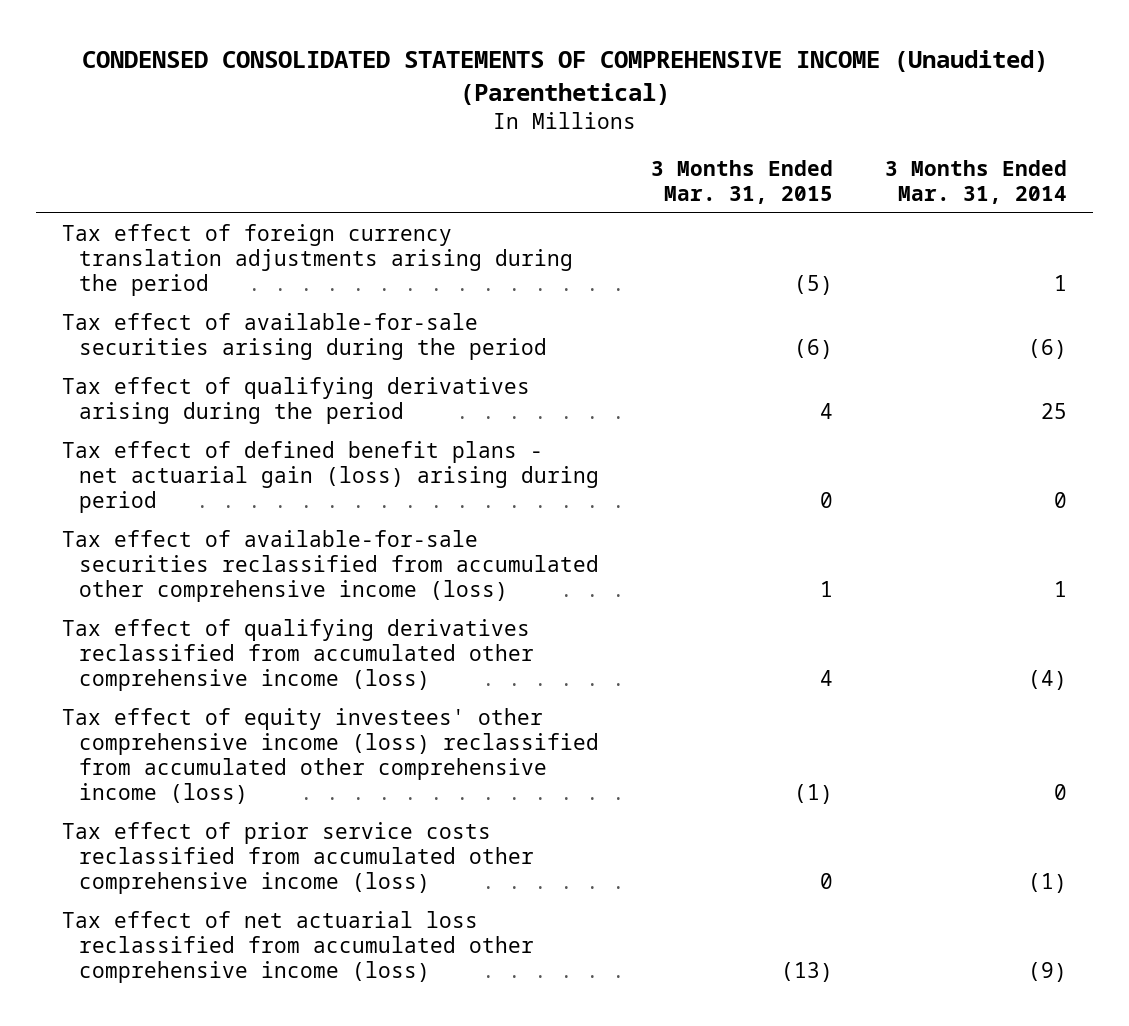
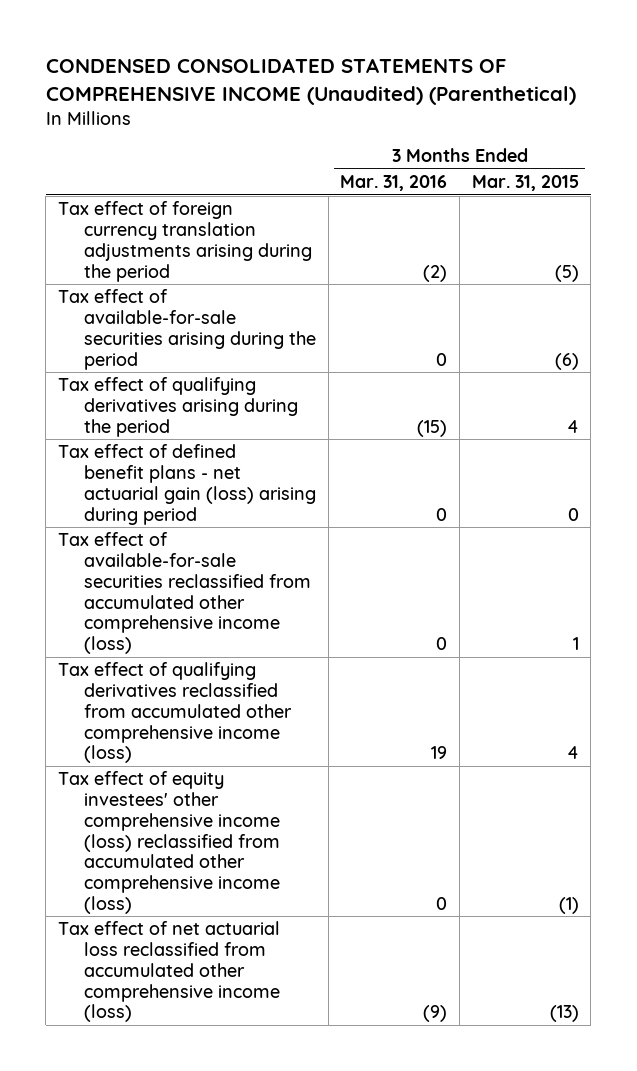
- | 3 Months Ended Mar. 31, 2015 | 3 Months Ended Mar. 31, 2014
+ | 3 Months Ended Mar. 31, 2016 | 3 Months Ended Mar. 31, 2015
- Tax effect of prior service costs reclassified from accumulated other comprehensive income (loss) | 0 | (1)

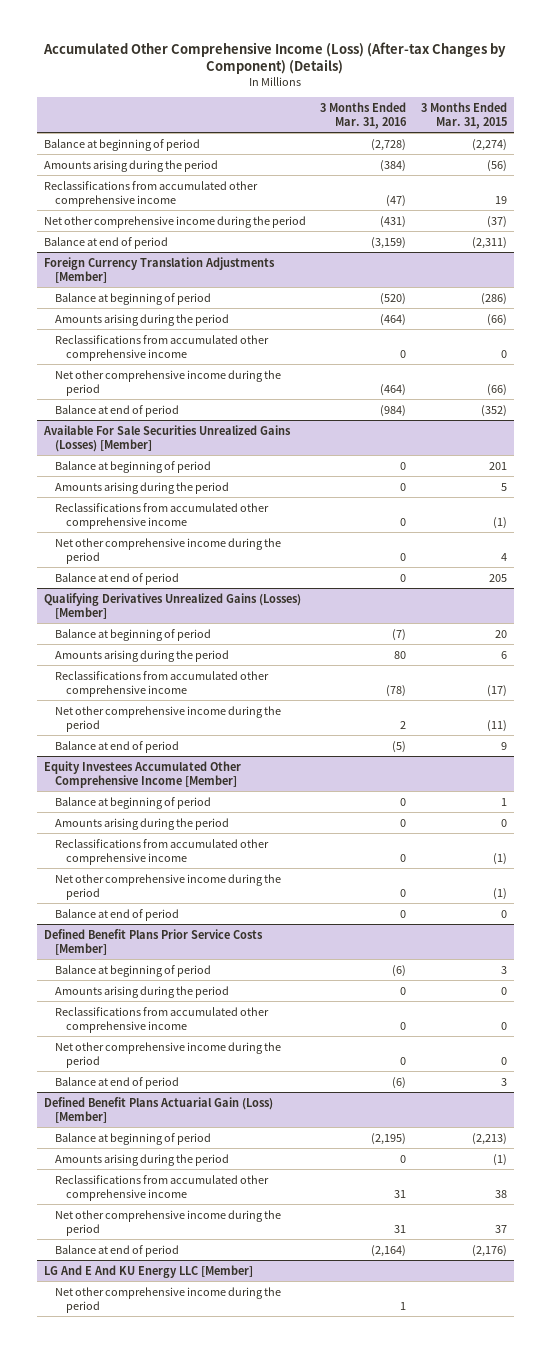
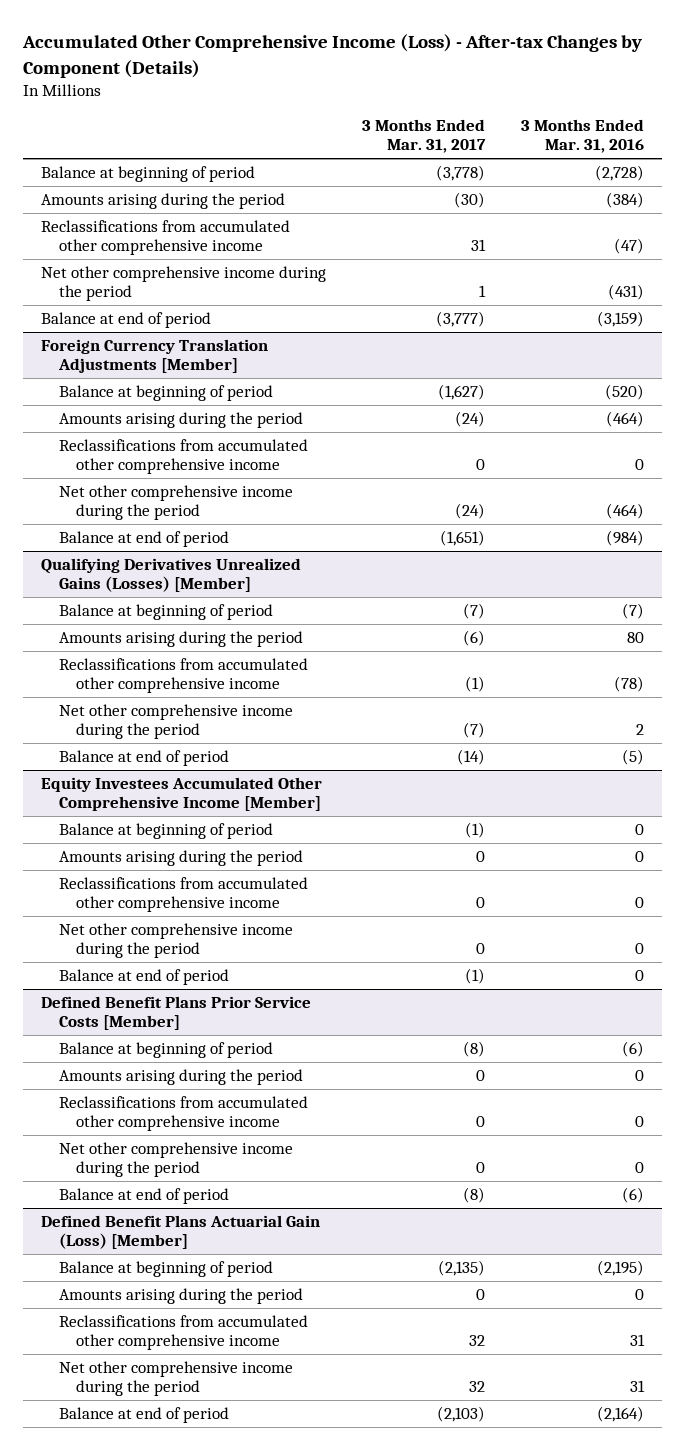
- Accumulated Other Comprehensive Income (Loss) (After-tax Changes by Component) (Details)
+ Accumulated Other Comprehensive Income (Loss) - After-tax Changes by Component (Details)
- | 3 Months Ended Mar. 31, 2016 | 3 Months Ended Mar. 31, 2015
+ | 3 Months Ended Mar. 31, 2017 | 3 Months Ended Mar. 31, 2016
- Available For Sale Securities Unrealized Gains (Losses) [Member]
- Balance at beginning of period | 0 | 201
- Amounts arising during the period | 0 | 5
- Reclassifications from accumulated other comprehensive income | 0 | (1)
- Net other comprehensive income during the period | 0 | 4
- Balance at end of period | 0 | 205
- LG And E And KU Energy LLC [Member]
- Net other comprehensive income during the period | 1 |

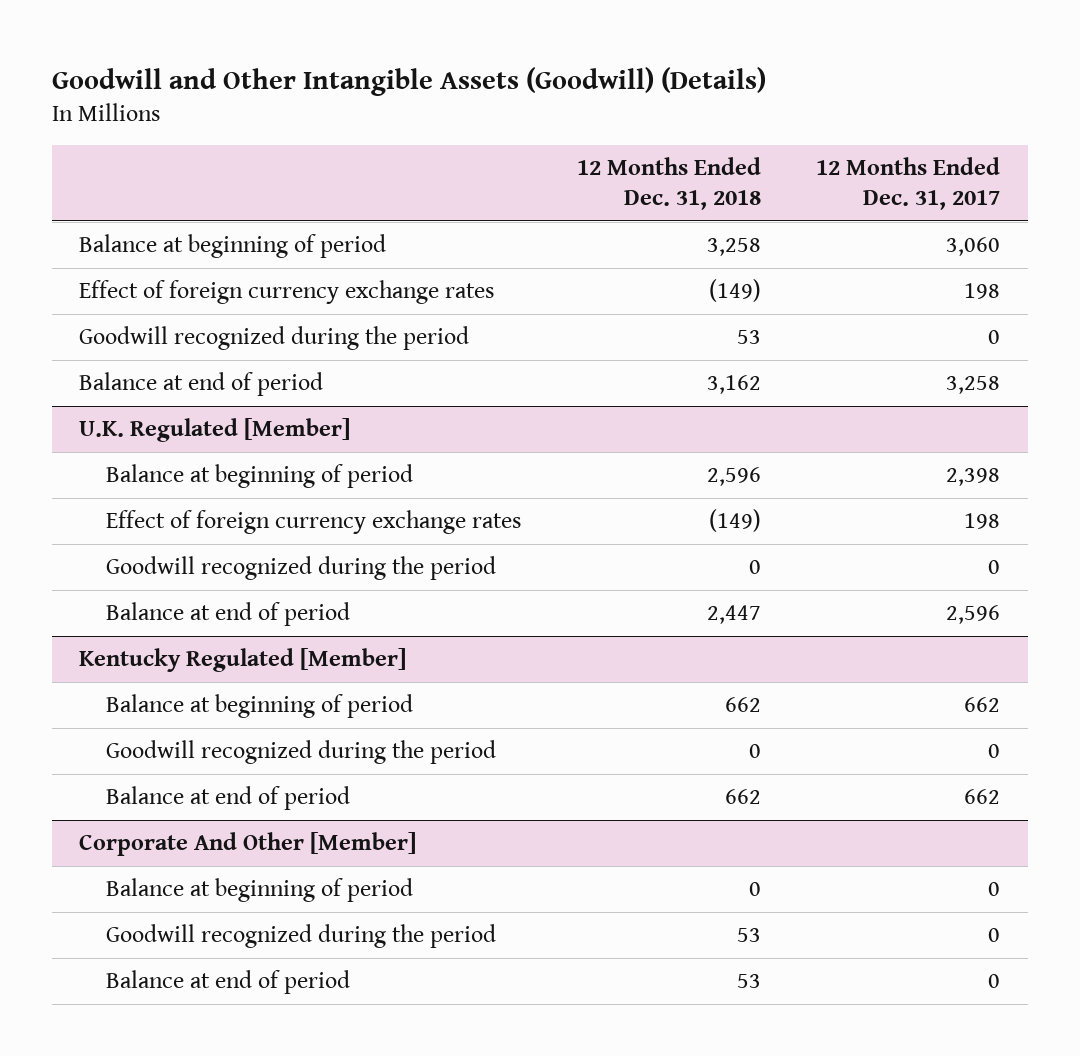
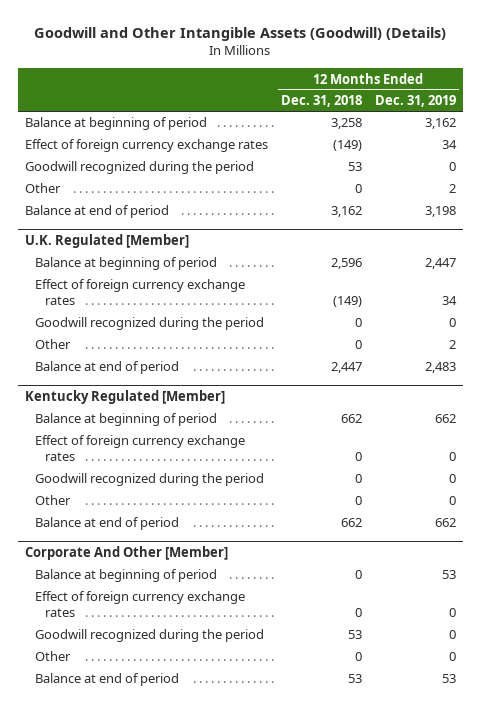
- | 12 Months Ended Dec. 31, 2018 | 12 Months Ended Dec. 31, 2017
+ | 12 Months Ended Dec. 31, 2018 | 12 Months Ended Dec. 31, 2019
+ Other | 0 | 2
@ U.K. Regulated [Member]
+ Other | 0 | 2
@ Kentucky Regulated [Member]
+ Effect of foreign currency exchange rates | 0 | 0
+ Other | 0 | 0
@ Corporate And Other [Member]
+ Effect of foreign currency exchange rates | 0 | 0
+ Other | 0 | 0

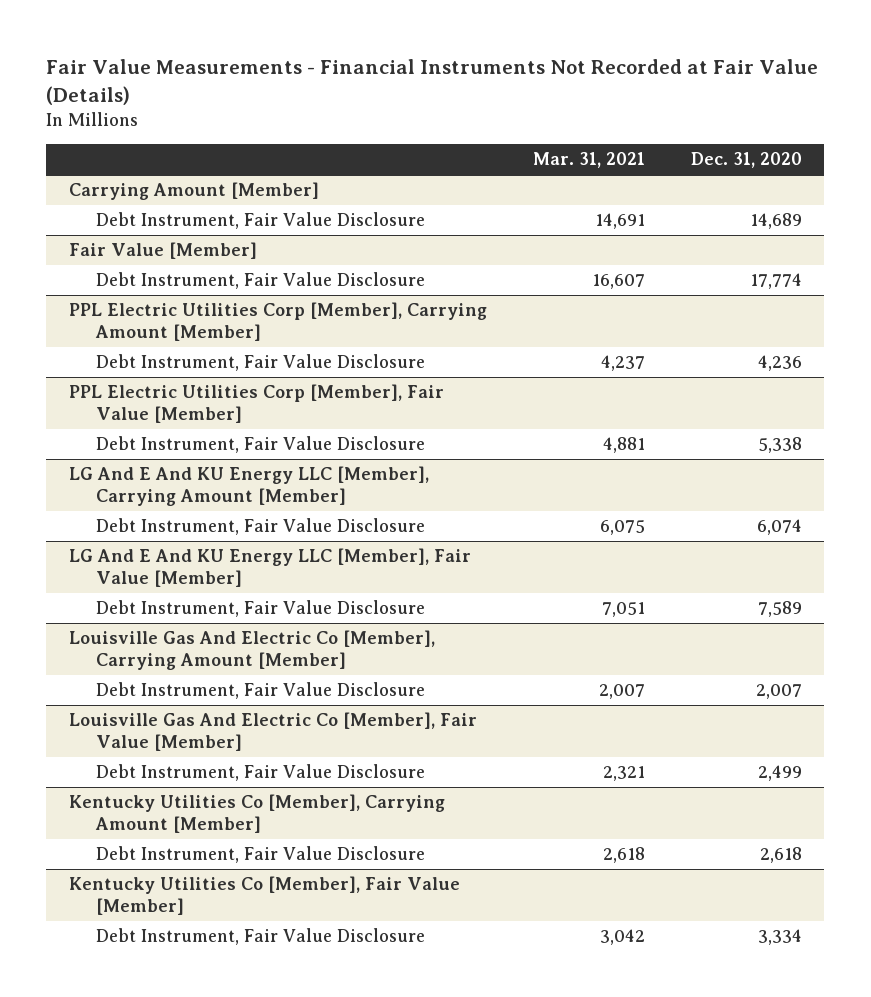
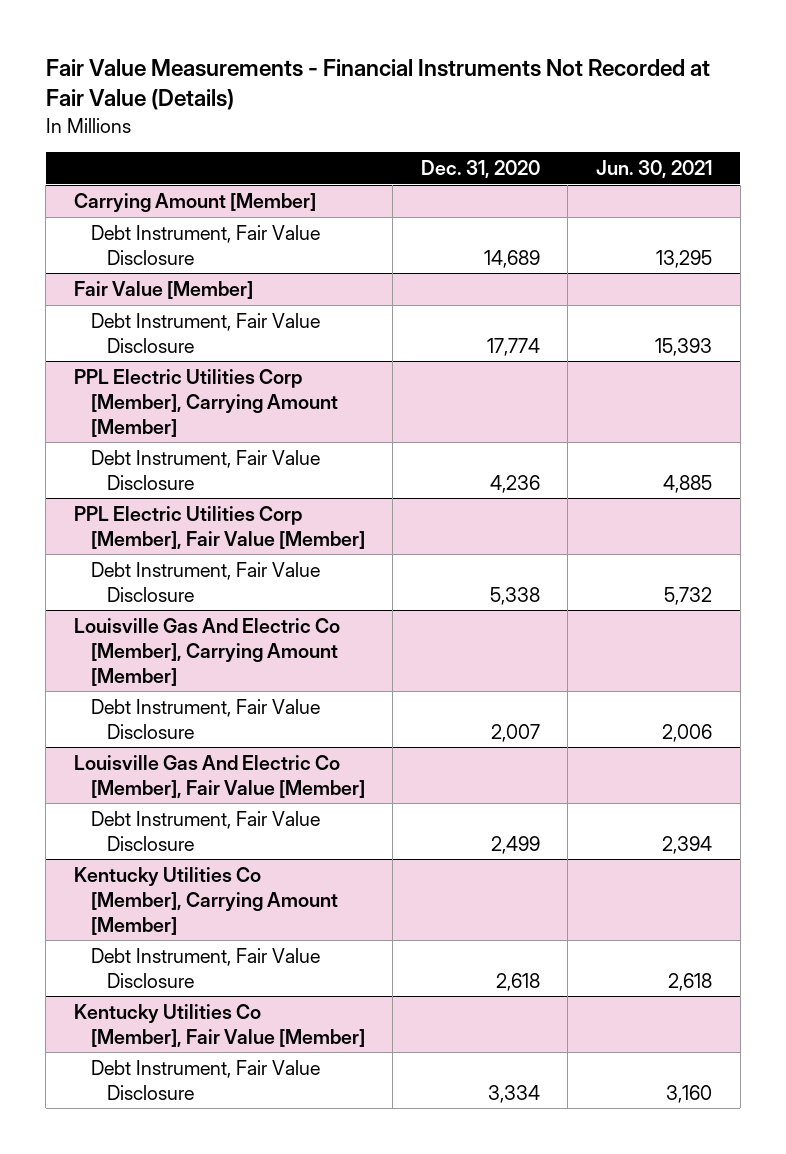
- | Mar. 31, 2021 | Dec. 31, 2020
+ | Dec. 31, 2020 | Jun. 30, 2021
- LG And E And KU Energy LLC [Member], Carrying Amount [Member]
- Debt Instrument, Fair Value Disclosure | 6,075 | 6,074
- LG And E And KU Energy LLC [Member], Fair Value [Member]
- Debt Instrument, Fair Value Disclosure | 7,051 | 7,589

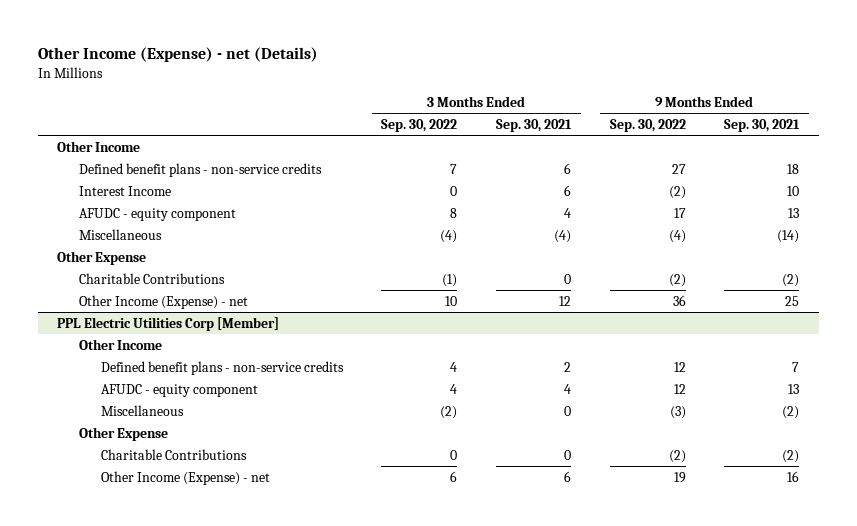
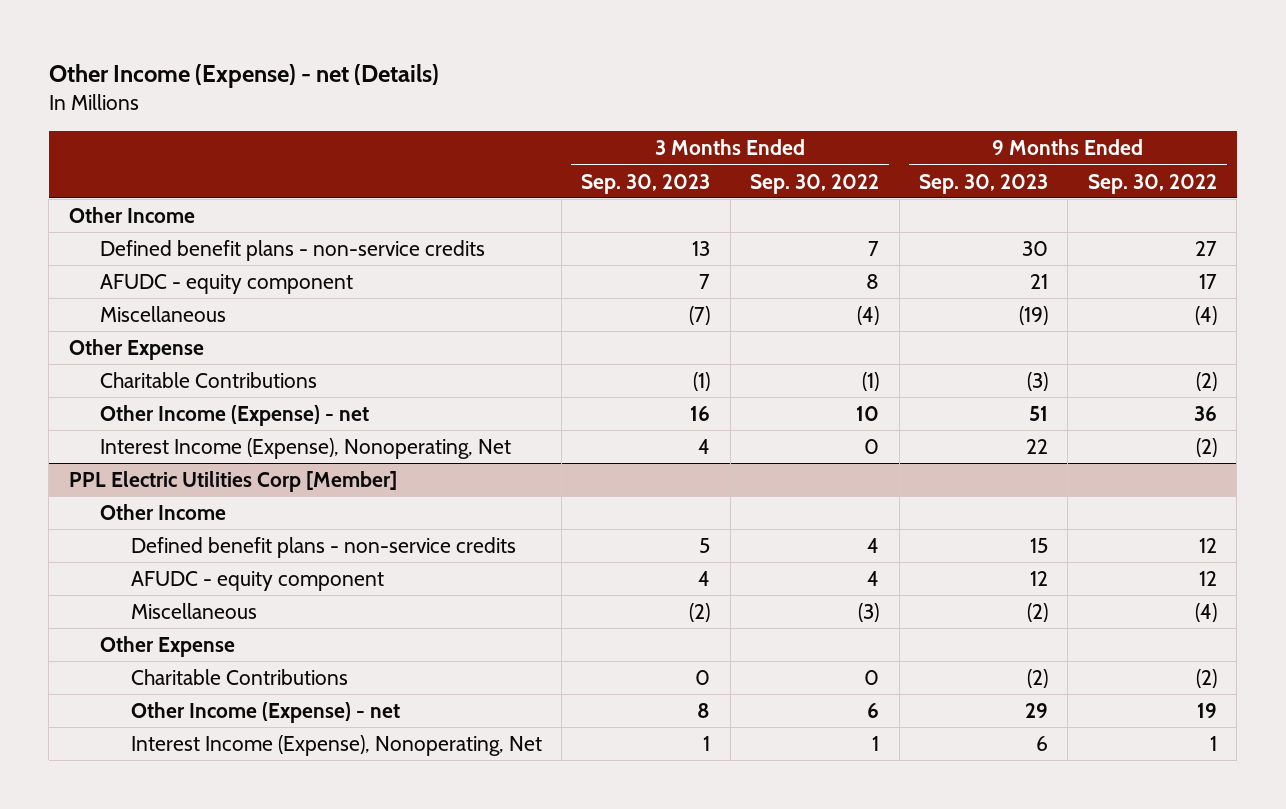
- | 3 Months Ended Sep. 30, 2022 | 3 Months Ended Sep. 30, 2021 | 9 Months Ended Sep. 30, 2022 | 9 Months Ended Sep. 30, 2021
+ | 3 Months Ended Sep. 30, 2023 | 3 Months Ended Sep. 30, 2022 | 9 Months Ended Sep. 30, 2023 | 9 Months Ended Sep. 30, 2022
- Interest Income | 0 | 6 | (2) | 10
+ Interest Income (Expense), Nonoperating, Net | 4 | 0 | 22 | (2)
@ PPL Electric Utilities Corp [Member]
- Miscellaneous | (2) | 0 | (3) | (2)
+ Miscellaneous | (2) | (3) | (2) | (4)
+ Interest Income (Expense), Nonoperating, Net | 1 | 1 | 6 | 1

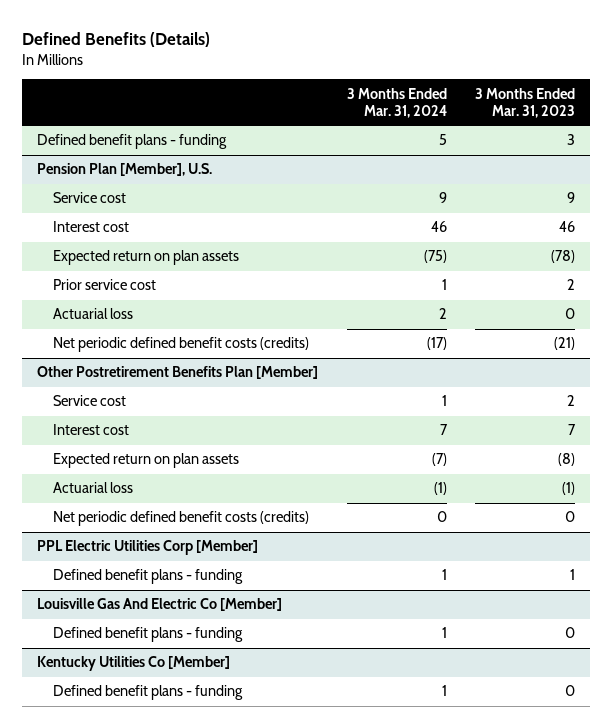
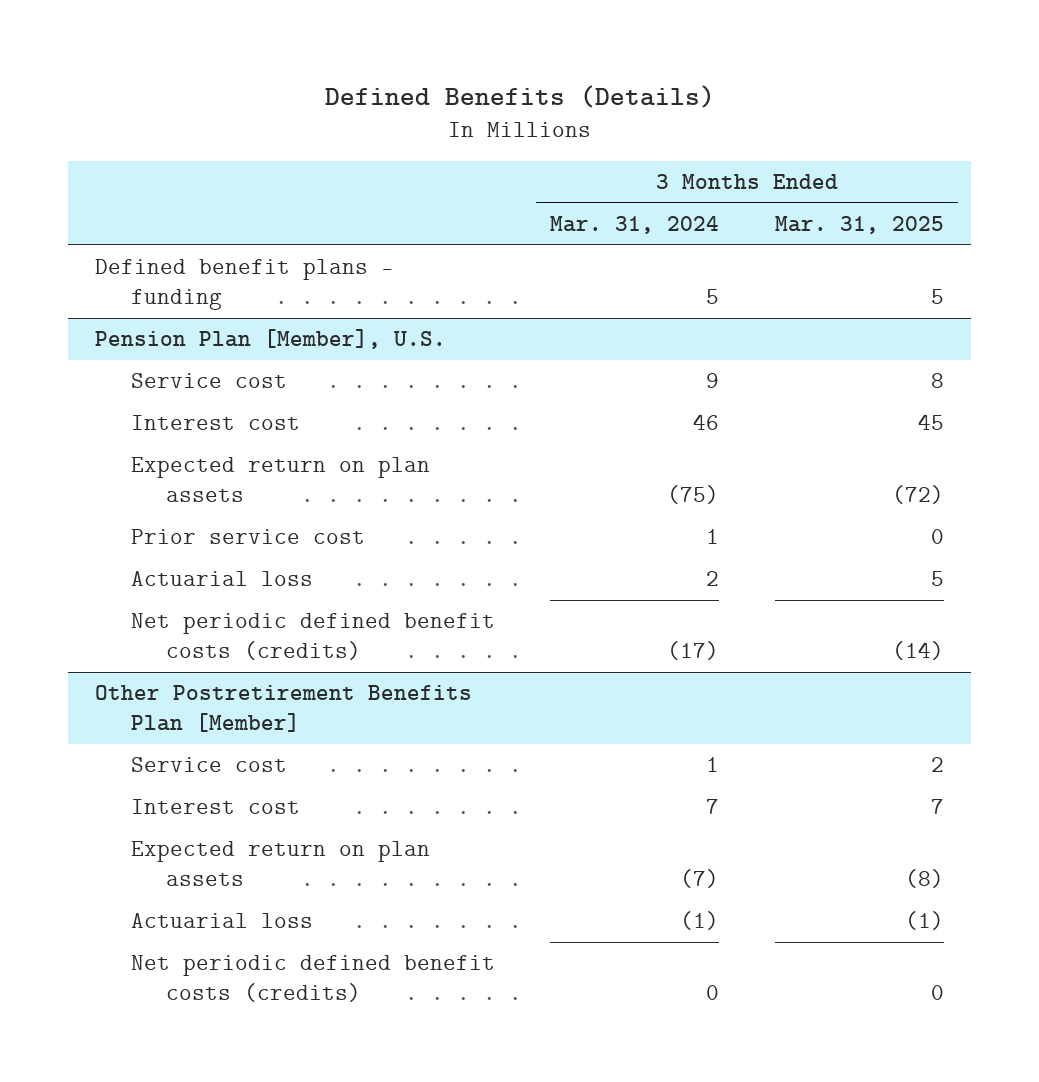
- | 3 Months Ended Mar. 31, 2024 | 3 Months Ended Mar. 31, 2023
+ | 3 Months Ended Mar. 31, 2024 | 3 Months Ended Mar. 31, 2025
- PPL Electric Utilities Corp [Member]
- Defined benefit plans - funding | 1 | 1
- Louisville Gas And Electric Co [Member]
- Defined benefit plans - funding | 1 | 0
- Kentucky Utilities Co [Member]
- Defined benefit plans - funding | 1 | 0

